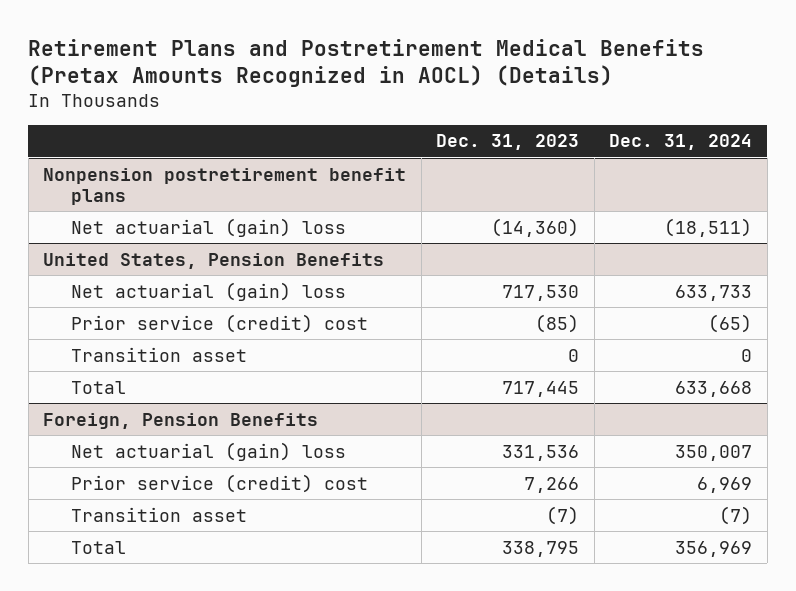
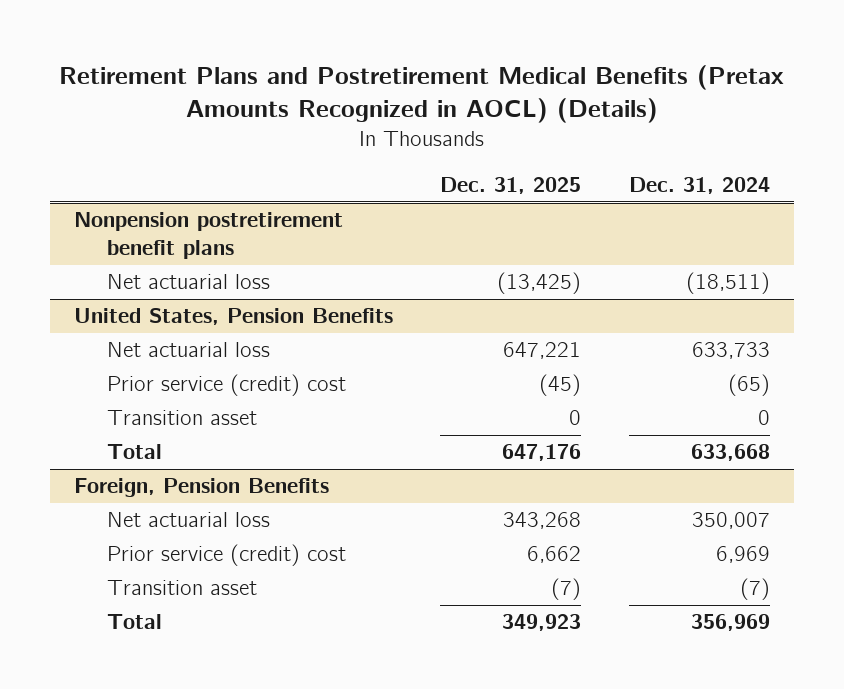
- | Dec. 31, 2023 | Dec. 31, 2024
+ | Dec. 31, 2025 | Dec. 31, 2024
@ Nonpension postretirement benefit plans
- Net actuarial (gain) loss | (14,360) | (18,511)
+ Net actuarial loss | (13,425) | (18,511)
@ United States, Pension Benefits
- Net actuarial (gain) loss | 717,530 | 633,733
+ Net actuarial loss | 647,221 | 633,733
@ Foreign, Pension Benefits
- Net actuarial (gain) loss | 331,536 | 350,007
+ Net actuarial loss | 343,268 | 350,007

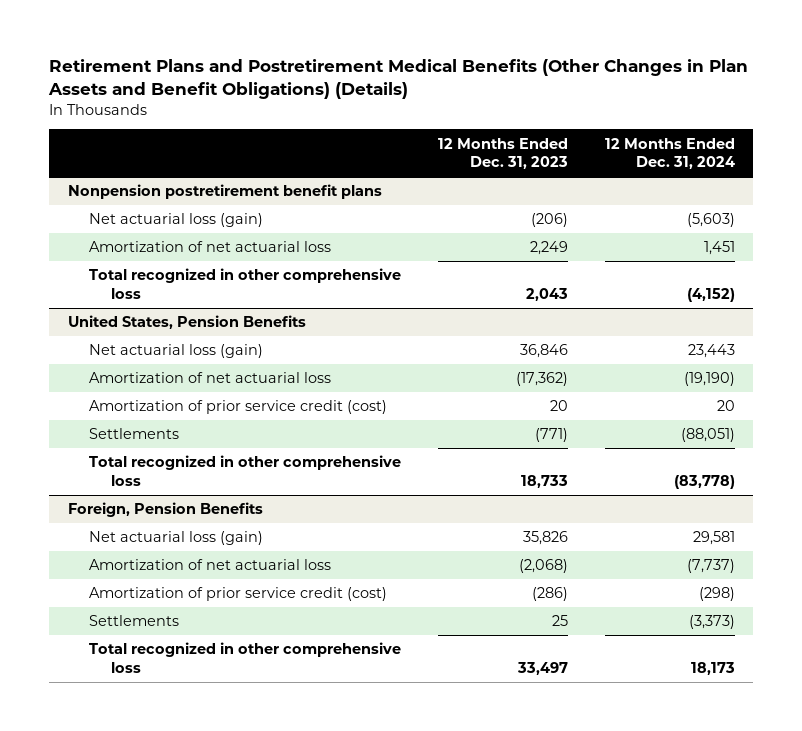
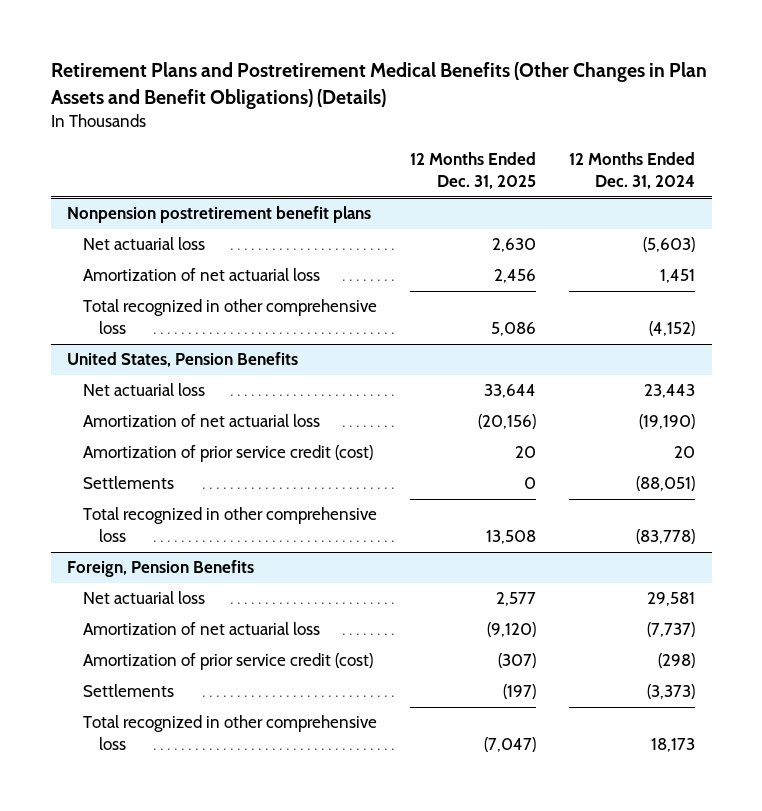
- | 12 Months Ended Dec. 31, 2023 | 12 Months Ended Dec. 31, 2024
+ | 12 Months Ended Dec. 31, 2025 | 12 Months Ended Dec. 31, 2024
@ Nonpension postretirement benefit plans
- Net actuarial loss (gain) | (206) | (5,603)
+ Net actuarial loss | 2,630 | (5,603)
@ United States, Pension Benefits
- Net actuarial loss (gain) | 36,846 | 23,443
+ Net actuarial loss | 33,644 | 23,443
@ Foreign, Pension Benefits
- Net actuarial loss (gain) | 35,826 | 29,581
+ Net actuarial loss | 2,577 | 29,581

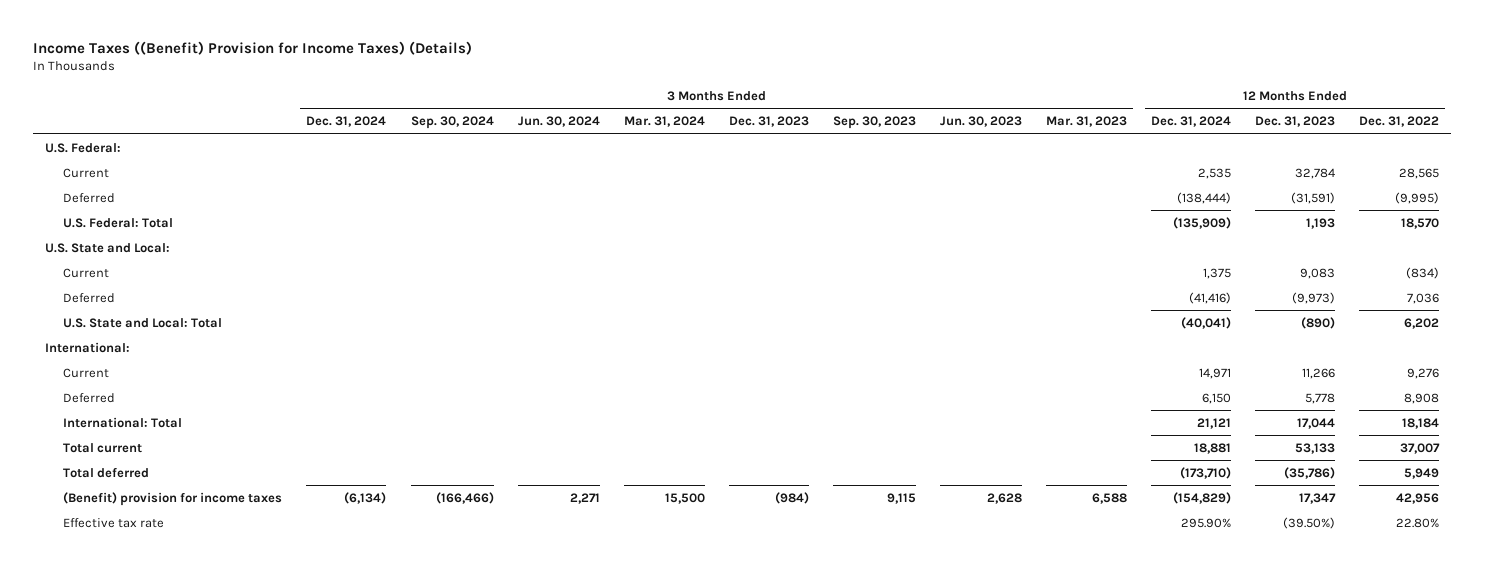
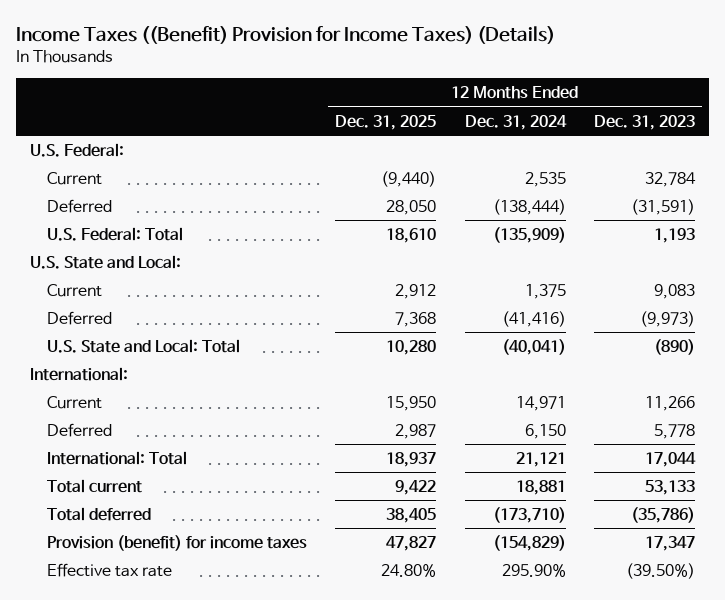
- | 3 Months Ended Dec. 31, 2024 | 3 Months Ended Sep. 30, 2024 | 3 Months Ended Jun. 30, 2024 | 3 Months Ended Mar. 31, 2024 | 3 Months Ended Dec. 31, 2023 | 3 Months Ended Sep. 30, 2023 | 3 Months Ended Jun. 30, 2023 | 3 Months Ended Mar. 31, 2023 | 12 Months Ended Dec. 31, 2024 | 12 Months Ended Dec. 31, 2023 | 12 Months Ended Dec. 31, 2022
+ | 12 Months Ended Dec. 31, 2025 | 12 Months Ended Dec. 31, 2024 | 12 Months Ended Dec. 31, 2023
- (Benefit) provision for income taxes | (6,134) | (166,466) | 2,271 | 15,500 | (984) | 9,115 | 2,628 | 6,588 | (154,829) | 17,347 | 42,956
+ Provision (benefit) for income taxes | 47,827 | (154,829) | 17,347

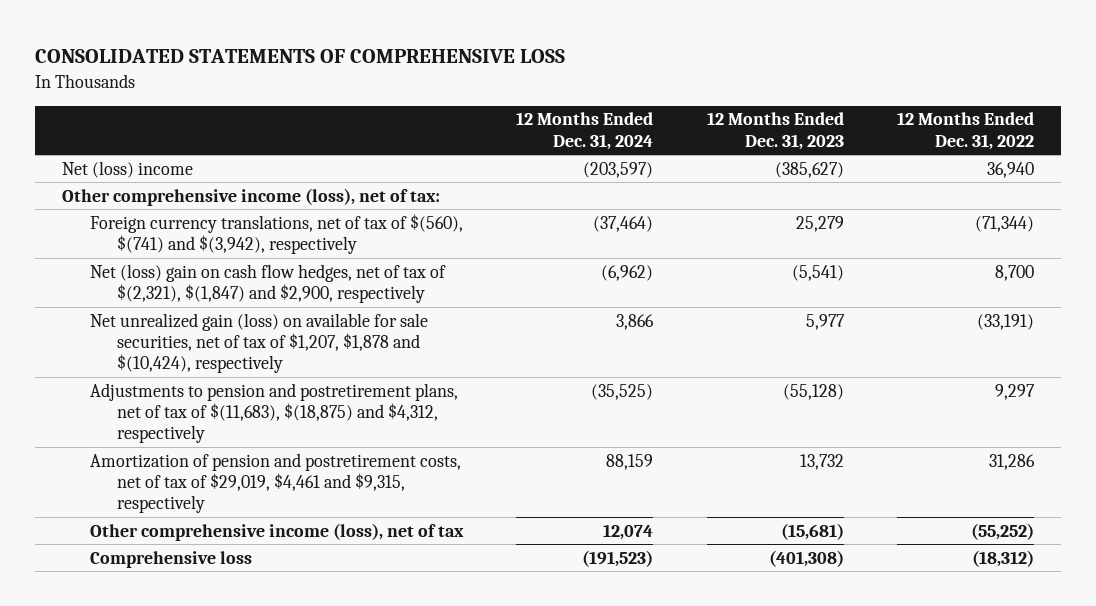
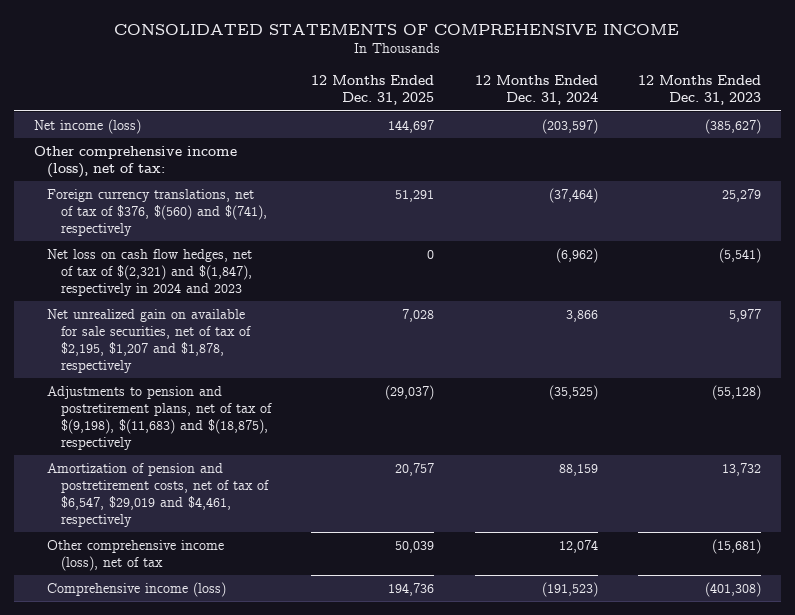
- CONSOLIDATED STATEMENTS OF COMPREHENSIVE LOSS
+ CONSOLIDATED STATEMENTS OF COMPREHENSIVE INCOME
- | 12 Months Ended Dec. 31, 2024 | 12 Months Ended Dec. 31, 2023 | 12 Months Ended Dec. 31, 2022
+ | 12 Months Ended Dec. 31, 2025 | 12 Months Ended Dec. 31, 2024 | 12 Months Ended Dec. 31, 2023
- Net (loss) income | (203,597) | (385,627) | 36,940
+ Net income (loss) | 144,697 | (203,597) | (385,627)
- Foreign currency translations, net of tax of $(560), $(741) and $(3,942), respectively | (37,464) | 25,279 | (71,344)
- Net (loss) gain on cash flow hedges, net of tax of $(2,321), $(1,847) and $2,900, respectively | (6,962) | (5,541) | 8,700
- Net unrealized gain (loss) on available for sale securities, net of tax of $1,207, $1,878 and $(10,424), respectively | 3,866 | 5,977 | (33,191)
- Adjustments to pension and postretirement plans, net of tax of $(11,683), $(18,875) and $4,312, respectively | (35,525) | (55,128) | 9,297
- Amortization of pension and postretirement costs, net of tax of $29,019, $4,461 and $9,315, respectively | 88,159 | 13,732 | 31,286
+ Foreign currency translations, net of tax of $376, $(560) and $(741), respectively | 51,291 | (37,464) | 25,279
+ Net loss on cash flow hedges, net of tax of $(2,321) and $(1,847), respectively in 2024 and 2023 | 0 | (6,962) | (5,541)
+ Net unrealized gain on available for sale securities, net of tax of $2,195, $1,207 and $1,878, respectively | 7,028 | 3,866 | 5,977
+ Adjustments to pension and postretirement plans, net of tax of $(9,198), $(11,683) and $(18,875), respectively | (29,037) | (35,525) | (55,128)
+ Amortization of pension and postretirement costs, net of tax of $6,547, $29,019 and $4,461, respectively | 20,757 | 88,159 | 13,732
- Comprehensive loss | (191,523) | (401,308) | (18,312)
+ Comprehensive income (loss) | 194,736 | (191,523) | (401,308)

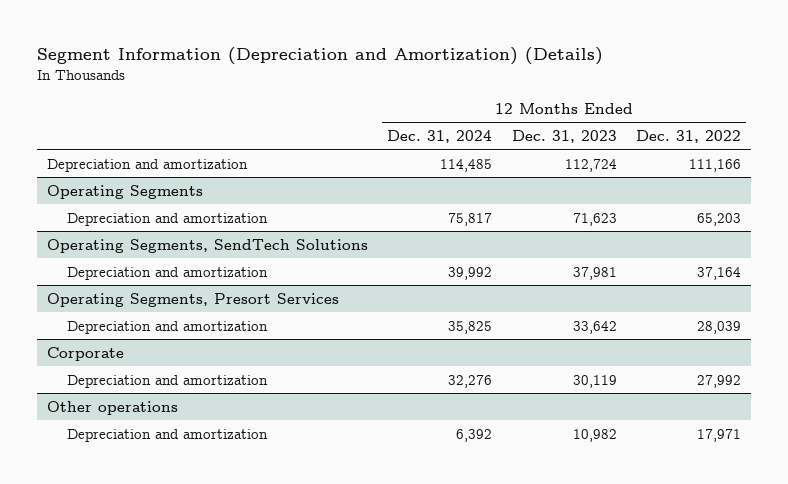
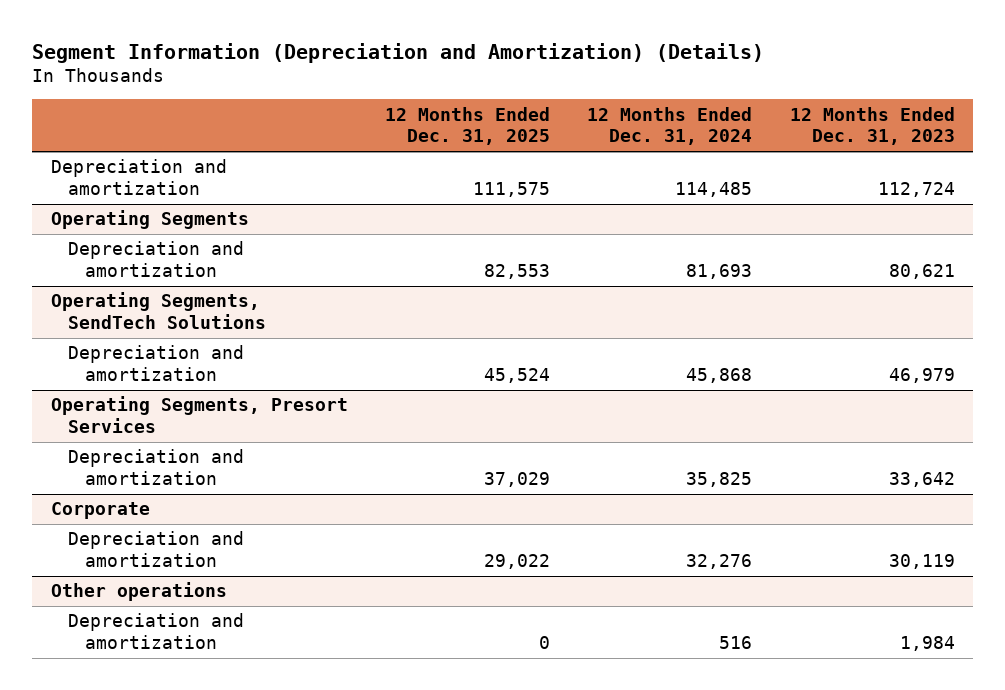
- | 12 Months Ended Dec. 31, 2024 | 12 Months Ended Dec. 31, 2023 | 12 Months Ended Dec. 31, 2022
+ | 12 Months Ended Dec. 31, 2025 | 12 Months Ended Dec. 31, 2024 | 12 Months Ended Dec. 31, 2023
@ Operating Segments
- Depreciation and amortization | 75,817 | 71,623 | 65,203
+ Depreciation and amortization | 82,553 | 81,693 | 80,621
@ Operating Segments, SendTech Solutions
- Depreciation and amortization | 39,992 | 37,981 | 37,164
+ Depreciation and amortization | 45,524 | 45,868 | 46,979
@ Other operations
- Depreciation and amortization | 6,392 | 10,982 | 17,971
+ Depreciation and amortization | 0 | 516 | 1,984

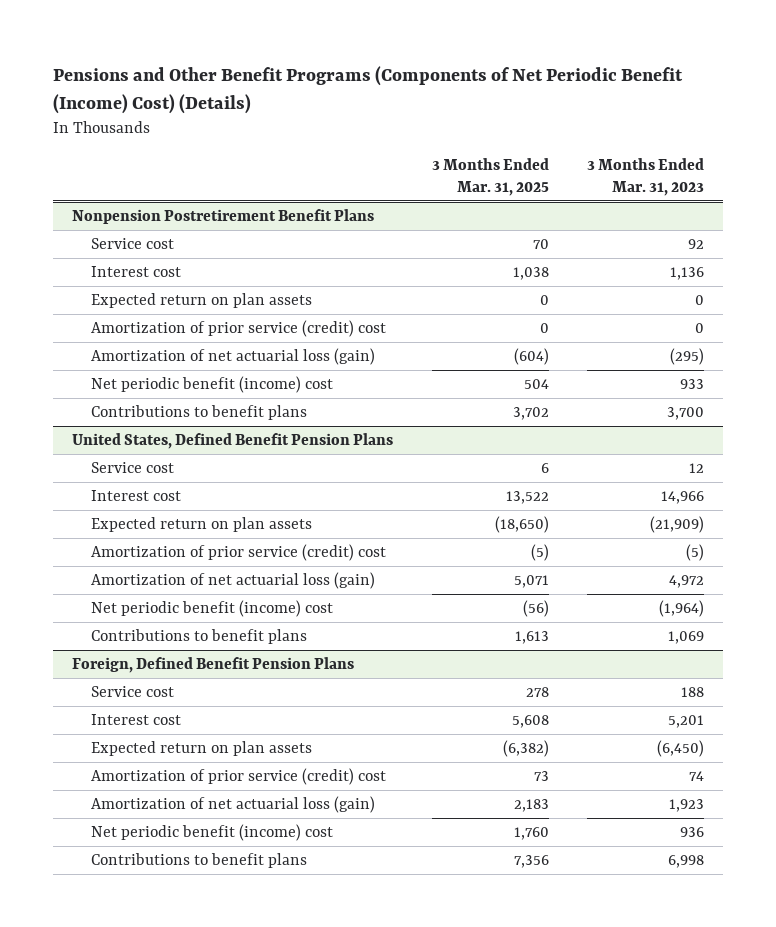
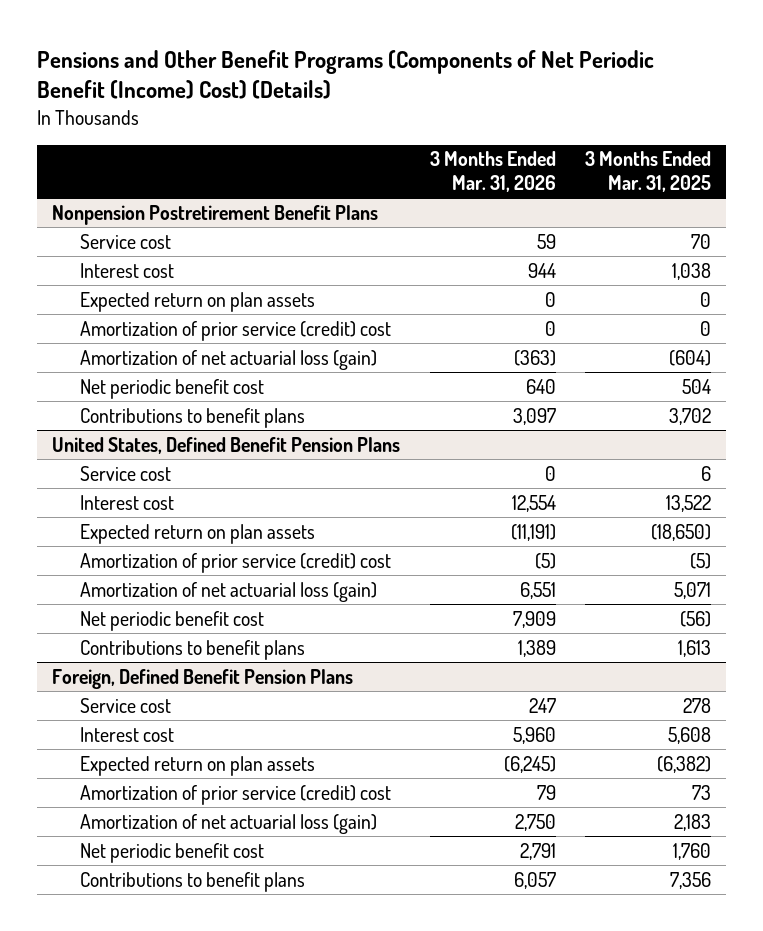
- | 3 Months Ended Mar. 31, 2025 | 3 Months Ended Mar. 31, 2023
+ | 3 Months Ended Mar. 31, 2026 | 3 Months Ended Mar. 31, 2025
@ Nonpension Postretirement Benefit Plans
- Net periodic benefit (income) cost | 504 | 933
+ Net periodic benefit cost | 640 | 504
@ United States, Defined Benefit Pension Plans
- Net periodic benefit (income) cost | (56) | (1,964)
+ Net periodic benefit cost | 7,909 | (56)
@ Foreign, Defined Benefit Pension Plans
- Net periodic benefit (income) cost | 1,760 | 936
+ Net periodic benefit cost | 2,791 | 1,760

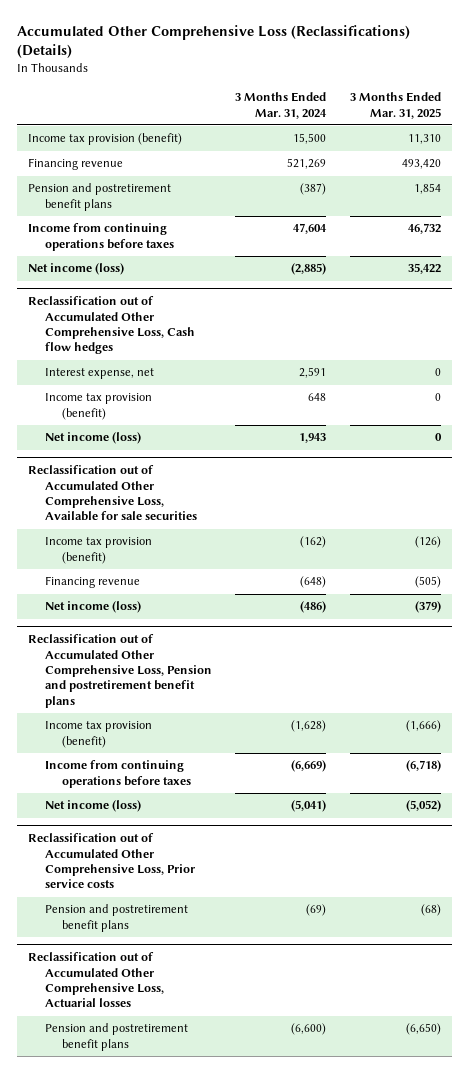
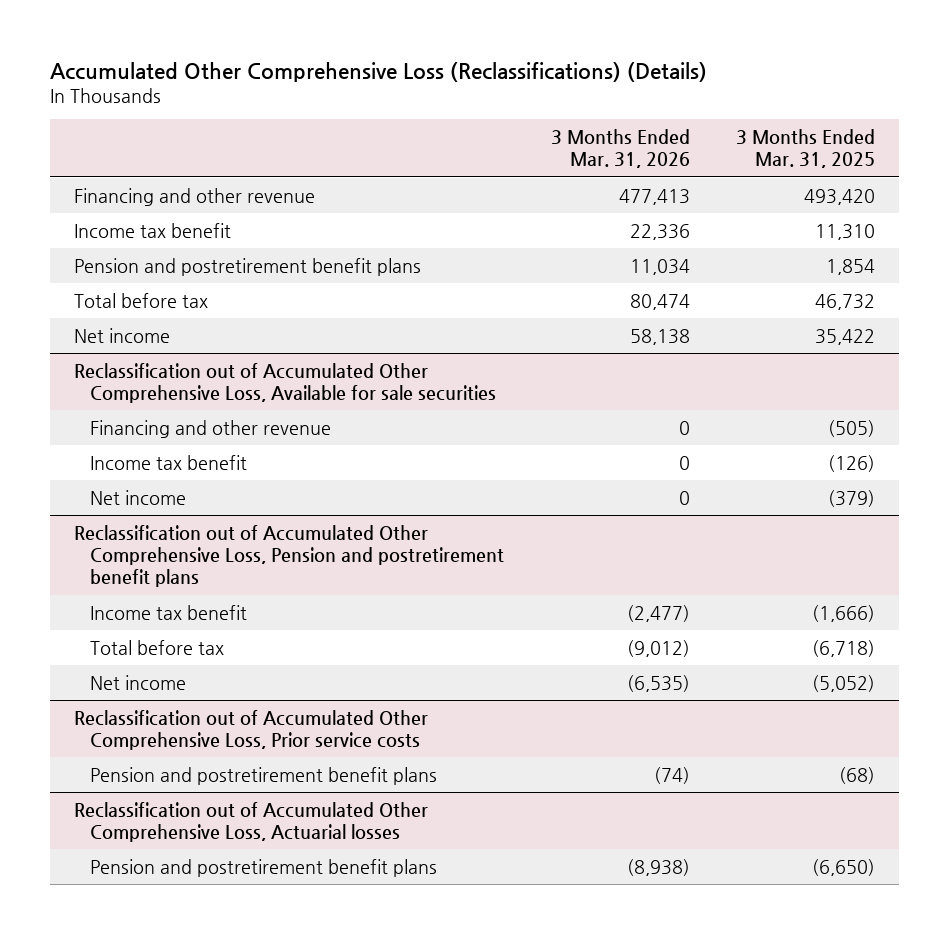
- | 3 Months Ended Mar. 31, 2024 | 3 Months Ended Mar. 31, 2025
+ | 3 Months Ended Mar. 31, 2026 | 3 Months Ended Mar. 31, 2025
- Income tax provision (benefit) | 15,500 | 11,310
- Financing revenue | 521,269 | 493,420
+ Financing and other revenue | 477,413 | 493,420
+ Income tax benefit | 22,336 | 11,310
- Income from continuing operations before taxes | 47,604 | 46,732
- Net income (loss) | (2,885) | 35,422
- Reclassification out of Accumulated Other Comprehensive Loss, Cash flow hedges
- Interest expense, net | 2,591 | 0
- Income tax provision (benefit) | 648 | 0
- Net income (loss) | 1,943 | 0
+ Total before tax | 80,474 | 46,732
+ Net income | 58,138 | 35,422
@ Reclassification out of Accumulated Other Comprehensive Loss, Available for sale securities
- Income tax provision (benefit) | (162) | (126)
- Financing revenue | (648) | (505)
- Net income (loss) | (486) | (379)
+ Financing and other revenue | 0 | (505)
+ Income tax benefit | 0 | (126)
+ Net income | 0 | (379)
@ Reclassification out of Accumulated Other Comprehensive Loss, Pension and postretirement benefit plans
- Income tax provision (benefit) | (1,628) | (1,666)
- Income from continuing operations before taxes | (6,669) | (6,718)
- Net income (loss) | (5,041) | (5,052)
+ Income tax benefit | (2,477) | (1,666)
+ Total before tax | (9,012) | (6,718)
+ Net income | (6,535) | (5,052)

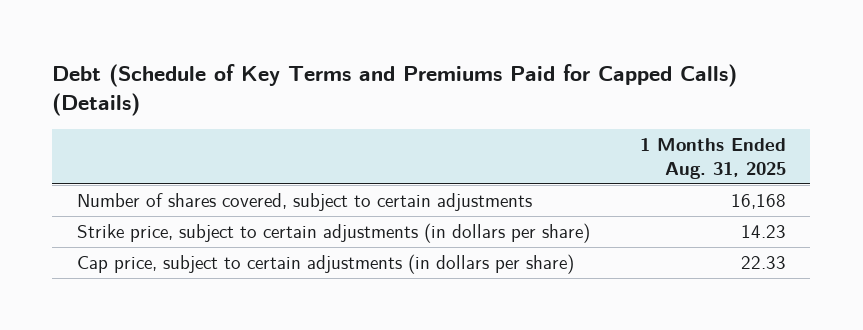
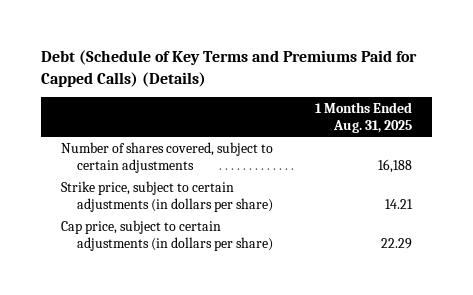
- Number of shares covered, subject to certain adjustments | 16,168
- Strike price, subject to certain adjustments (in dollars per share) | 14.23
- Cap price, subject to certain adjustments (in dollars per share) | 22.33
+ Number of shares covered, subject to certain adjustments | 16,188
+ Strike price, subject to certain adjustments (in dollars per share) | 14.21
+ Cap price, subject to certain adjustments (in dollars per share) | 22.29

